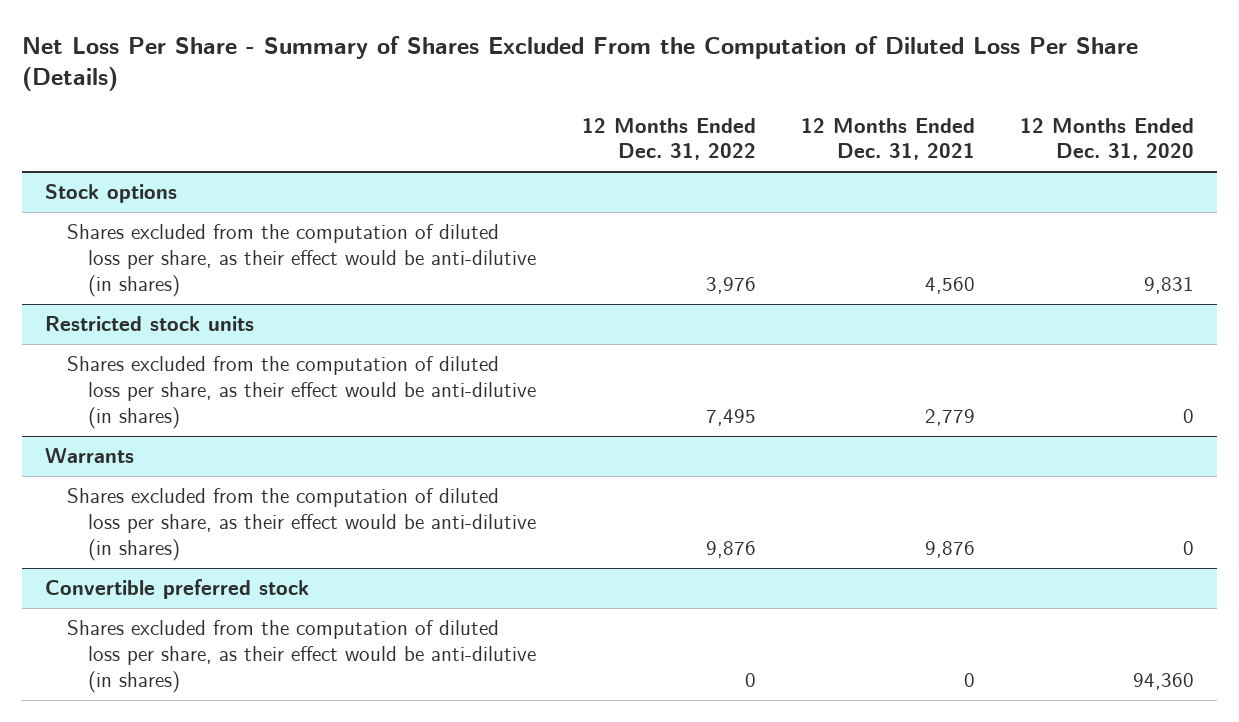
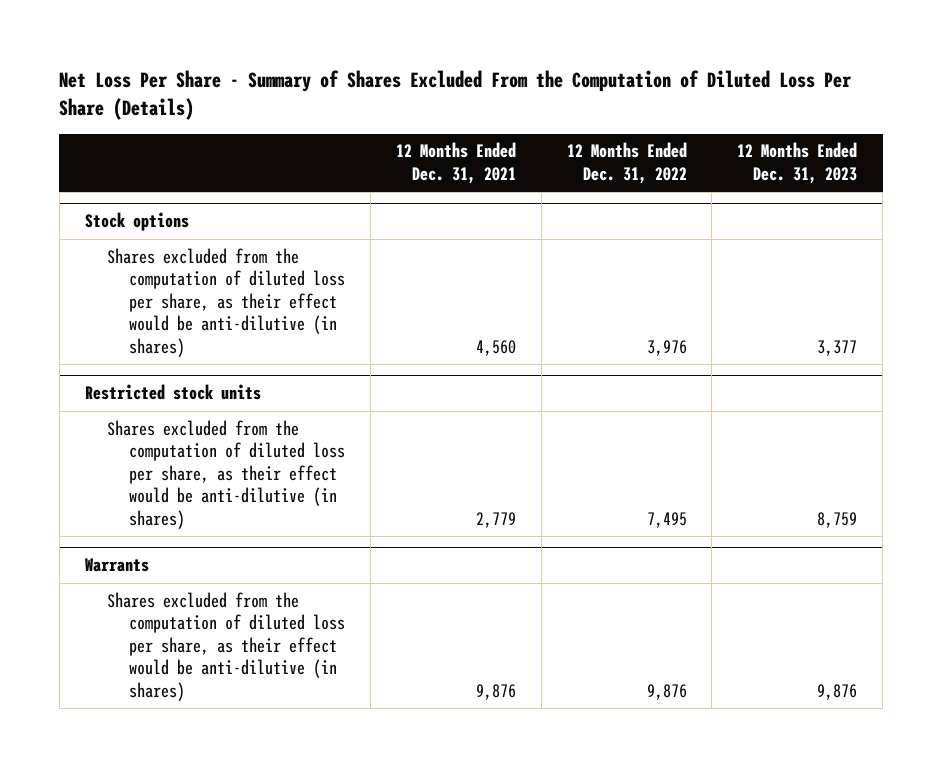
- | 12 Months Ended Dec. 31, 2022 | 12 Months Ended Dec. 31, 2021 | 12 Months Ended Dec. 31, 2020
+ | 12 Months Ended Dec. 31, 2021 | 12 Months Ended Dec. 31, 2022 | 12 Months Ended Dec. 31, 2023
- Convertible preferred stock
- Shares excluded from the computation of diluted loss per share, as their effect would be anti-dilutive (in shares) | 0 | 0 | 94,360

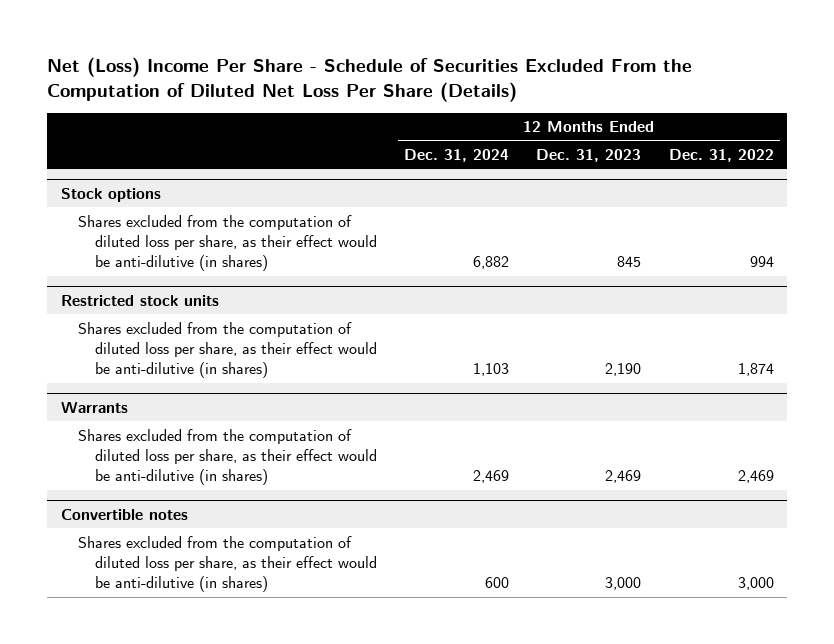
- Net Loss Per Share - Summary of Shares Excluded From the Computation of Diluted Loss Per Share (Details)
+ Net (Loss) Income Per Share - Schedule of Securities Excluded From the Computation of Diluted Net Loss Per Share (Details)
- | 12 Months Ended Dec. 31, 2021 | 12 Months Ended Dec. 31, 2022 | 12 Months Ended Dec. 31, 2023
+ | 12 Months Ended Dec. 31, 2024 | 12 Months Ended Dec. 31, 2023 | 12 Months Ended Dec. 31, 2022
@ Stock options
- Shares excluded from the computation of diluted loss per share, as their effect would be anti-dilutive (in shares) | 4,560 | 3,976 | 3,377
+ Shares excluded from the computation of diluted loss per share, as their effect would be anti-dilutive (in shares) | 6,882 | 845 | 994
@ Restricted stock units
- Shares excluded from the computation of diluted loss per share, as their effect would be anti-dilutive (in shares) | 2,779 | 7,495 | 8,759
+ Shares excluded from the computation of diluted loss per share, as their effect would be anti-dilutive (in shares) | 1,103 | 2,190 | 1,874
@ Warrants
- Shares excluded from the computation of diluted loss per share, as their effect would be anti-dilutive (in shares) | 9,876 | 9,876 | 9,876
+ Shares excluded from the computation of diluted loss per share, as their effect would be anti-dilutive (in shares) | 2,469 | 2,469 | 2,469
+ Convertible notes
+ Shares excluded from the computation of diluted loss per share, as their effect would be anti-dilutive (in shares) | 600 | 3,000 | 3,000

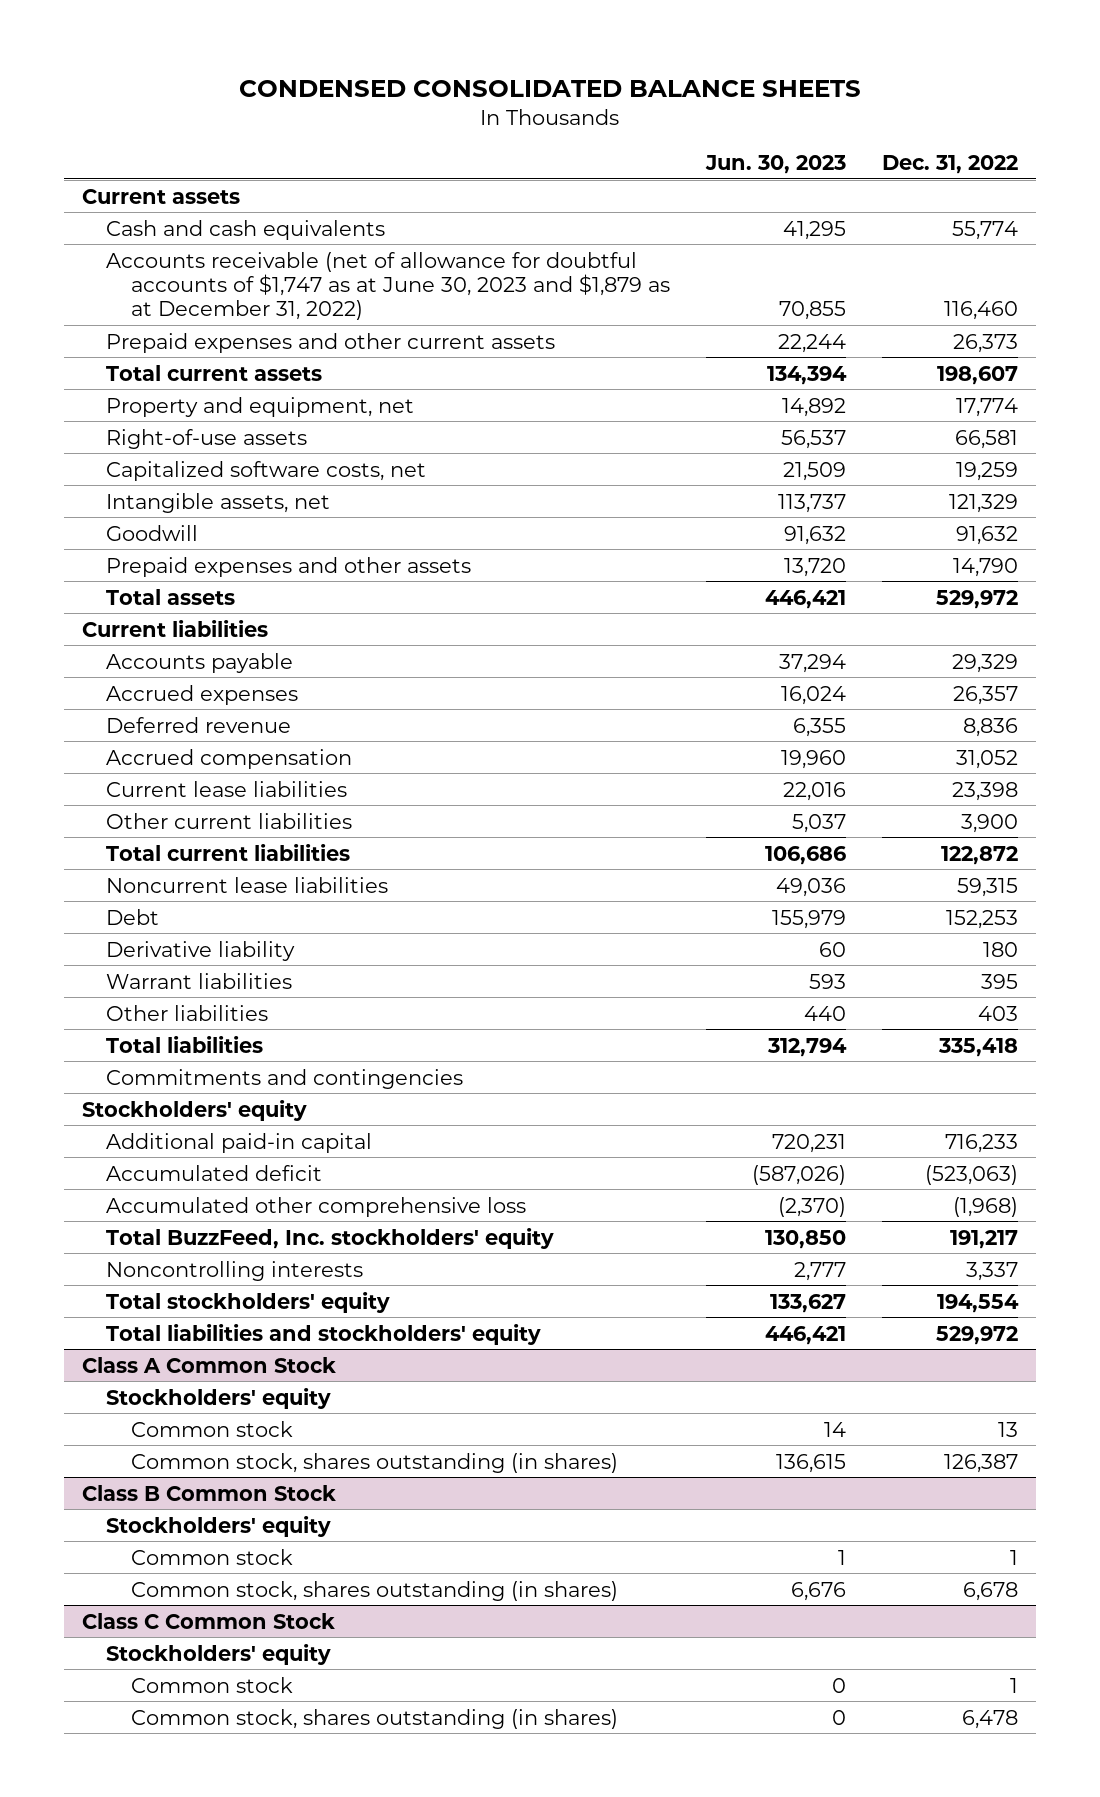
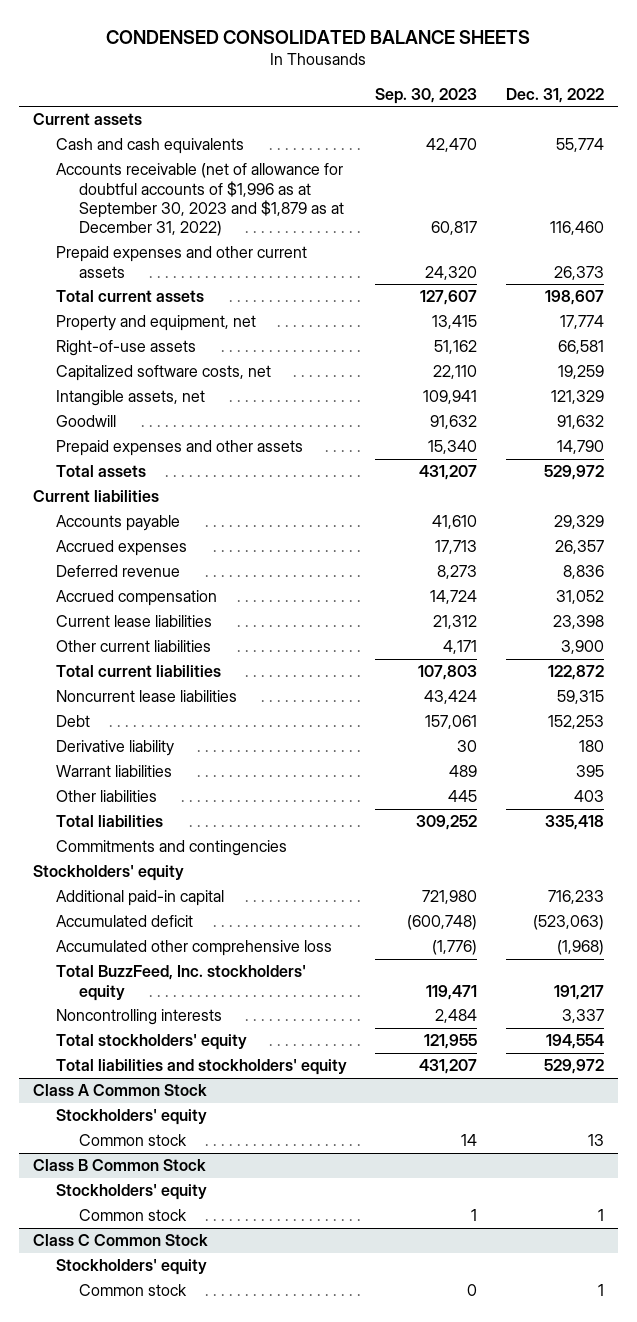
- | Jun. 30, 2023 | Dec. 31, 2022
+ | Sep. 30, 2023 | Dec. 31, 2022
- Accounts receivable (net of allowance for doubtful accounts of $1,747 as at June 30, 2023 and $1,879 as at December 31, 2022) | 70,855 | 116,460
+ Accounts receivable (net of allowance for doubtful accounts of $1,996 as at September 30, 2023 and $1,879 as at December 31, 2022) | 60,817 | 116,460
@ Class A Common Stock
- Common stock, shares outstanding (in shares) | 136,615 | 126,387
@ Class B Common Stock
- Common stock, shares outstanding (in shares) | 6,676 | 6,678
@ Class C Common Stock
- Common stock, shares outstanding (in shares) | 0 | 6,478

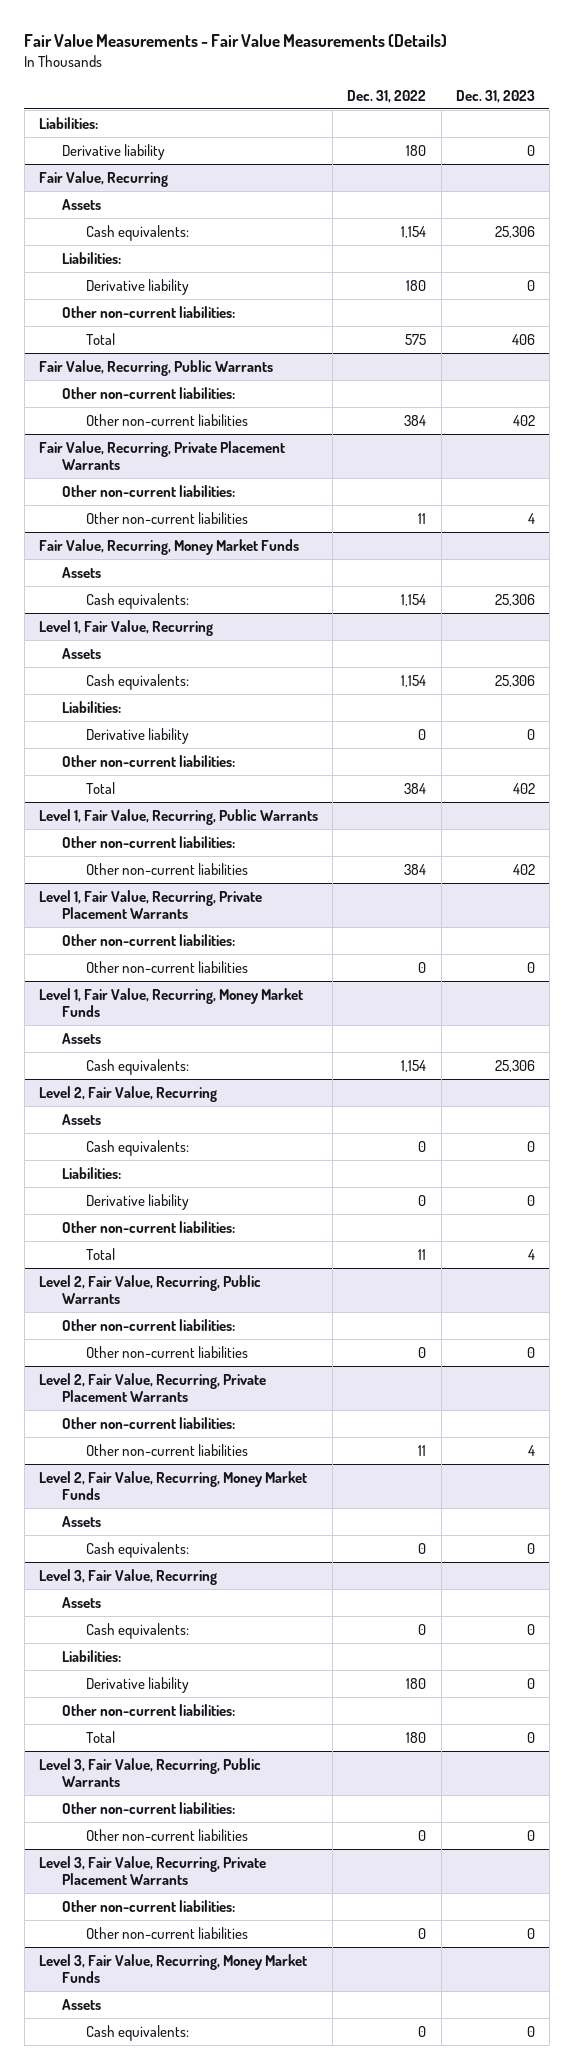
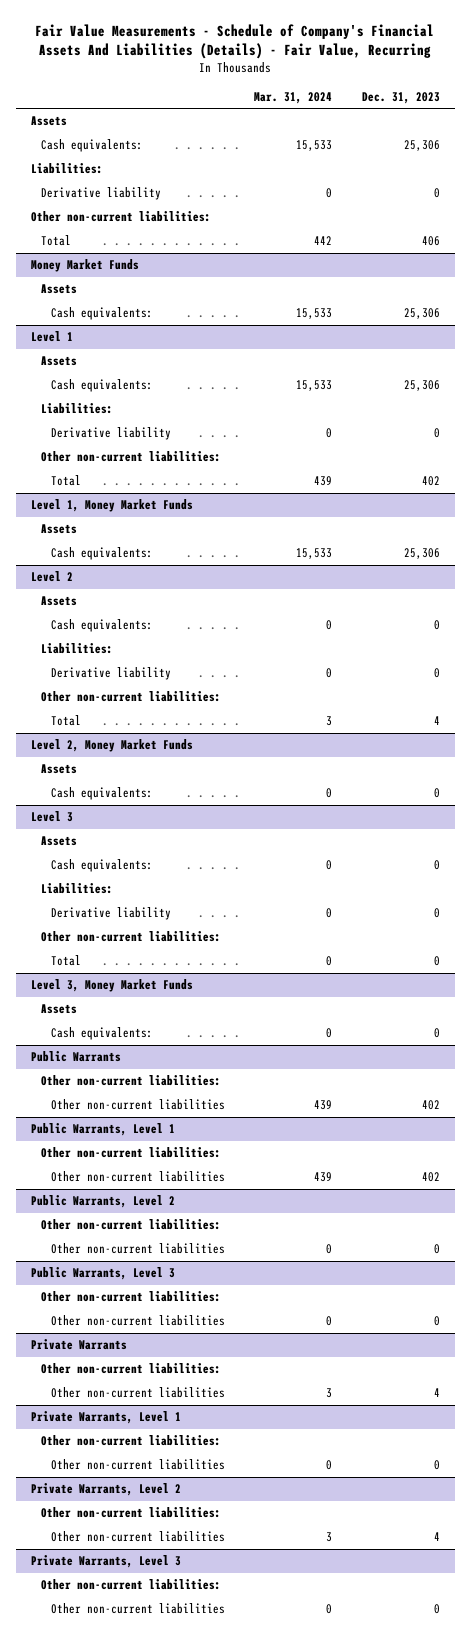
- Fair Value Measurements - Fair Value Measurements (Details)
+ Fair Value Measurements - Schedule of Company's Financial Assets And Liabilities (Details) - Fair Value, Recurring
- | Dec. 31, 2022 | Dec. 31, 2023
+ | Mar. 31, 2024 | Dec. 31, 2023
- Liabilities:
- Derivative liability | 180 | 0
- Fair Value, Recurring
- Fair Value, Recurring, Public Warrants
- Other non-current liabilities:
- Other non-current liabilities | 384 | 402
- Fair Value, Recurring, Private Placement Warrants
- Other non-current liabilities:
- Other non-current liabilities | 11 | 4
- Fair Value, Recurring, Money Market Funds
+ Money Market Funds
- Level 1, Fair Value, Recurring
+ Level 1
- Level 1, Fair Value, Recurring, Public Warrants
- Other non-current liabilities:
- Other non-current liabilities | 384 | 402
- Level 1, Fair Value, Recurring, Private Placement Warrants
- Other non-current liabilities:
- Other non-current liabilities | 0 | 0
- Level 1, Fair Value, Recurring, Money Market Funds
+ Level 1, Money Market Funds
- Level 2, Fair Value, Recurring
+ Level 2
- Level 2, Fair Value, Recurring, Public Warrants
- Other non-current liabilities:
- Other non-current liabilities | 0 | 0
- Level 2, Fair Value, Recurring, Private Placement Warrants
- Other non-current liabilities:
- Other non-current liabilities | 11 | 4
- Level 2, Fair Value, Recurring, Money Market Funds
+ Level 2, Money Market Funds
- Level 3, Fair Value, Recurring
+ Level 3
- Level 3, Fair Value, Recurring, Public Warrants
+ Level 3, Money Market Funds
+ Assets
+ Cash equivalents: | 0 | 0
+ Public Warrants
+ Other non-current liabilities | 439 | 402
+ Public Warrants, Level 1
+ Other non-current liabilities:
+ Other non-current liabilities | 439 | 402
+ Public Warrants, Level 2
+ Other non-current liabilities:
- Level 3, Fair Value, Recurring, Private Placement Warrants
+ Public Warrants, Level 3
- Level 3, Fair Value, Recurring, Money Market Funds
- Assets
- Cash equivalents: | 0 | 0
+ Private Warrants
+ Other non-current liabilities:
+ Other non-current liabilities | 3 | 4
+ Private Warrants, Level 1
+ Other non-current liabilities:
+ Other non-current liabilities | 0 | 0
+ Private Warrants, Level 2
+ Other non-current liabilities:
+ Other non-current liabilities | 3 | 4
+ Private Warrants, Level 3
+ Other non-current liabilities:
+ Other non-current liabilities | 0 | 0

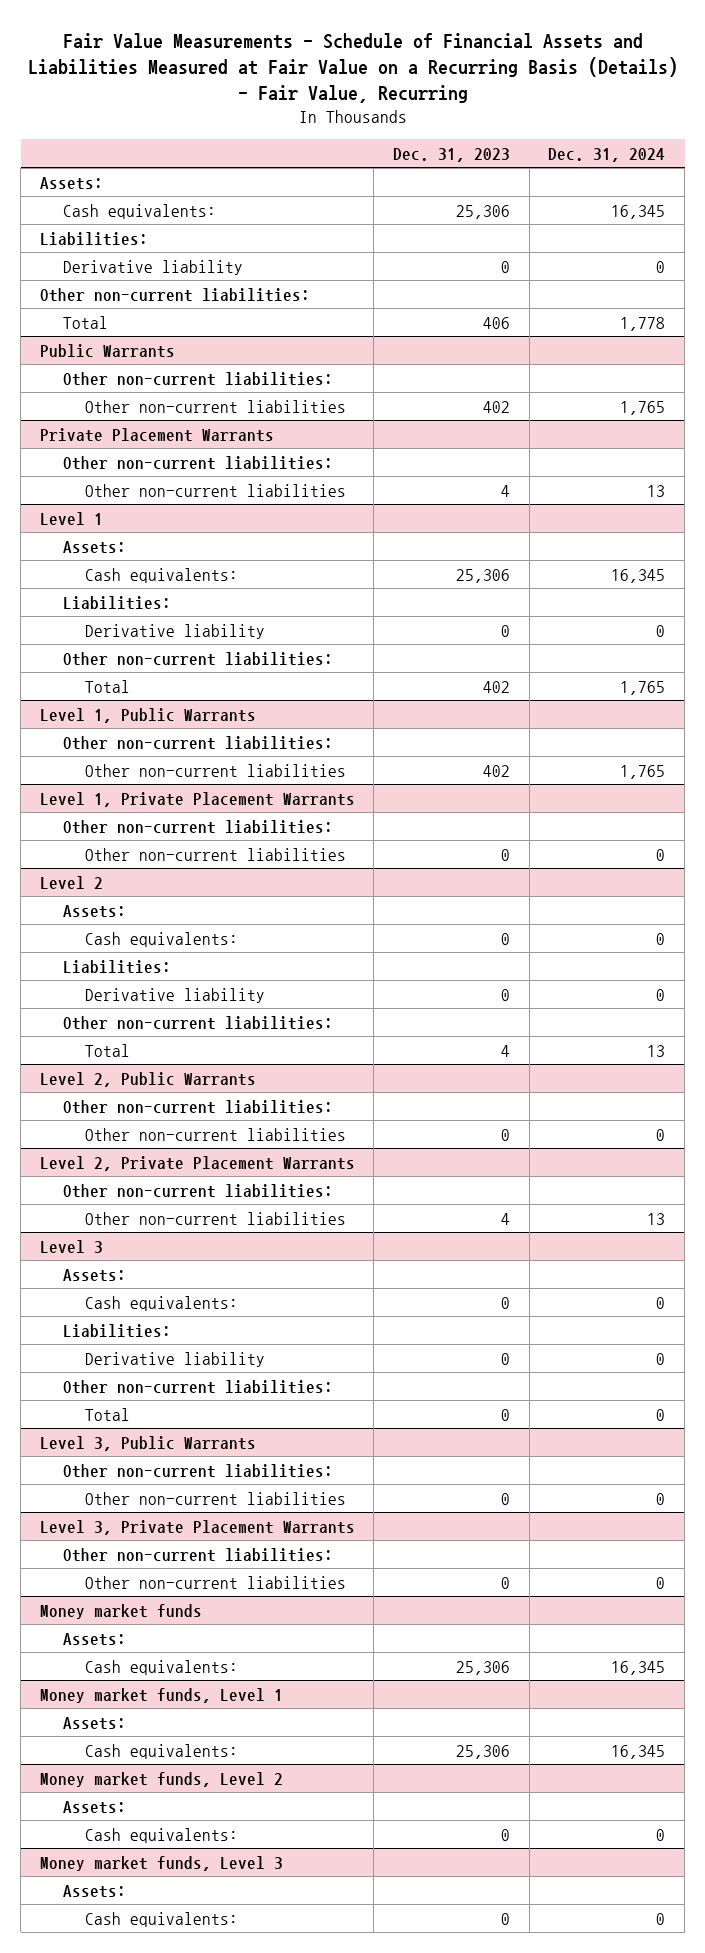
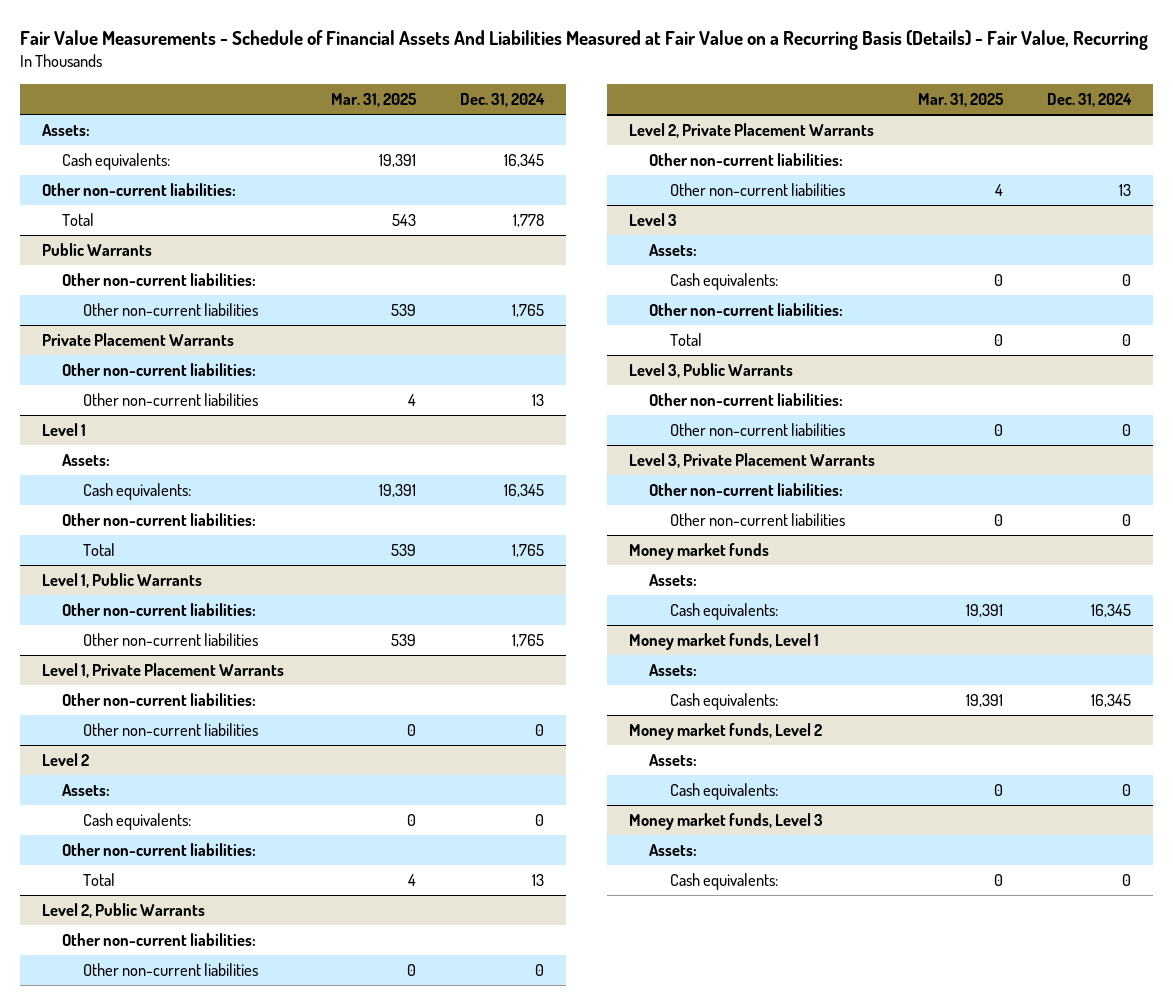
- Fair Value Measurements - Schedule of Financial Assets and Liabilities Measured at Fair Value on a Recurring Basis (Details) - Fair Value, Recurring
+ Fair Value Measurements - Schedule of Financial Assets And Liabilities Measured at Fair Value on a Recurring Basis (Details) - Fair Value, Recurring
- | Dec. 31, 2023 | Dec. 31, 2024
+ | Mar. 31, 2025 | Dec. 31, 2024
- Liabilities:
- Derivative liability | 0 | 0
@ Level 1
- Liabilities:
- Derivative liability | 0 | 0
@ Level 2
- Liabilities:
- Derivative liability | 0 | 0
@ Level 3
- Liabilities:
- Derivative liability | 0 | 0

